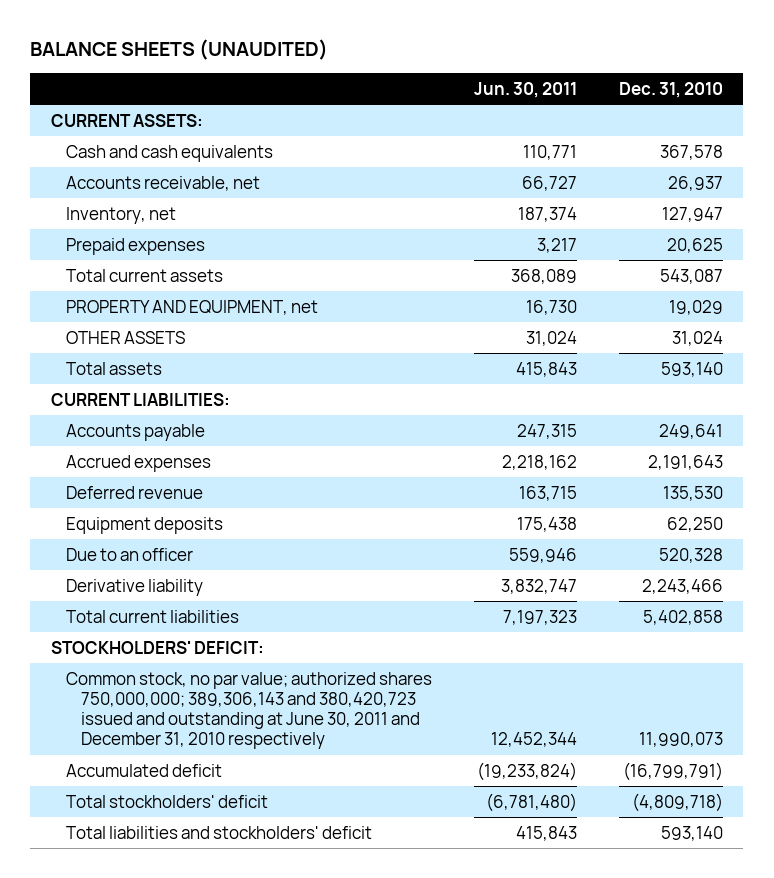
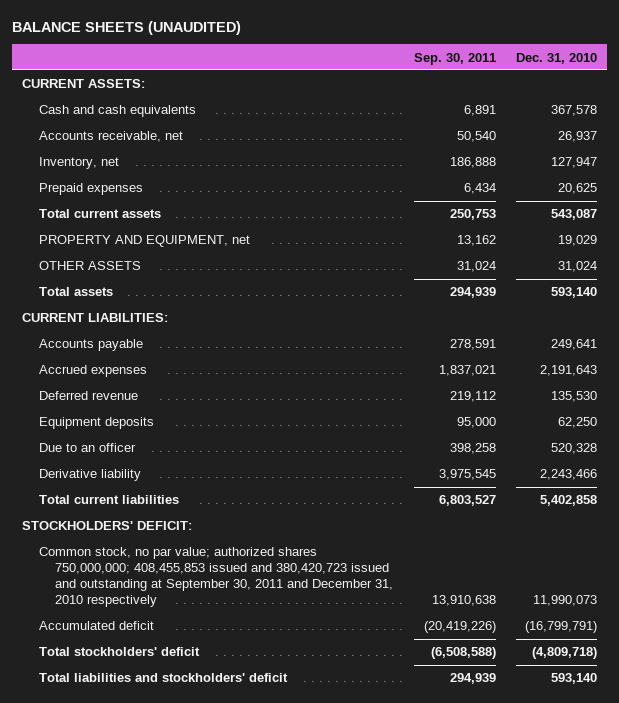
- | Jun. 30, 2011 | Dec. 31, 2010
+ | Sep. 30, 2011 | Dec. 31, 2010
- Common stock, no par value; authorized shares 750,000,000; 389,306,143 and 380,420,723 issued and outstanding at June 30, 2011 and December 31, 2010 respectively | 12,452,344 | 11,990,073
+ Common stock, no par value; authorized shares 750,000,000; 408,455,853 issued and 380,420,723 issued and outstanding at September 30, 2011 and December 31, 2010 respectively | 13,910,638 | 11,990,073

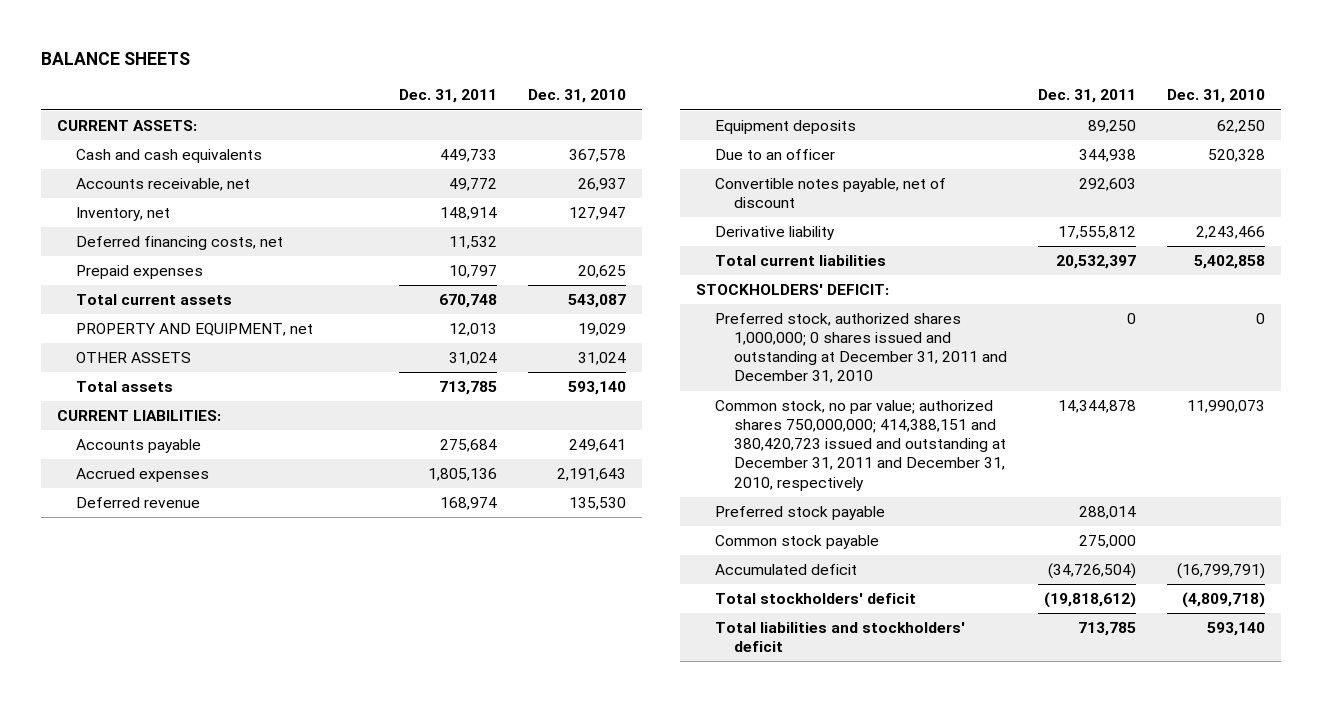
- BALANCE SHEETS (UNAUDITED)
+ BALANCE SHEETS
- | Sep. 30, 2011 | Dec. 31, 2010
+ | Dec. 31, 2011 | Dec. 31, 2010
+ Deferred financing costs, net | 11,532 |
+ Convertible notes payable, net of discount | 292,603 |
- Common stock, no par value; authorized shares 750,000,000; 408,455,853 issued and 380,420,723 issued and outstanding at September 30, 2011 and December 31, 2010 respectively | 13,910,638 | 11,990,073
+ Preferred stock, authorized shares 1,000,000; 0 shares issued and outstanding at December 31, 2011 and December 31, 2010 | 0 | 0
+ Common stock, no par value; authorized shares 750,000,000; 414,388,151 and 380,420,723 issued and outstanding at December 31, 2011 and December 31, 2010, respectively | 14,344,878 | 11,990,073
+ Preferred stock payable | 288,014 |
+ Common stock payable | 275,000 |

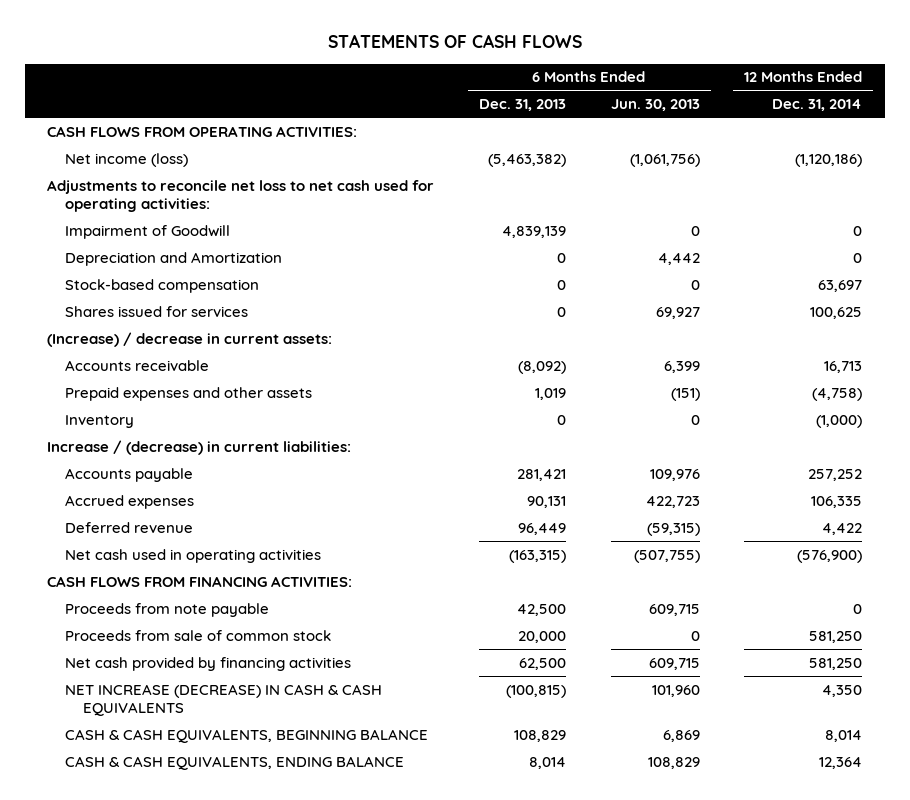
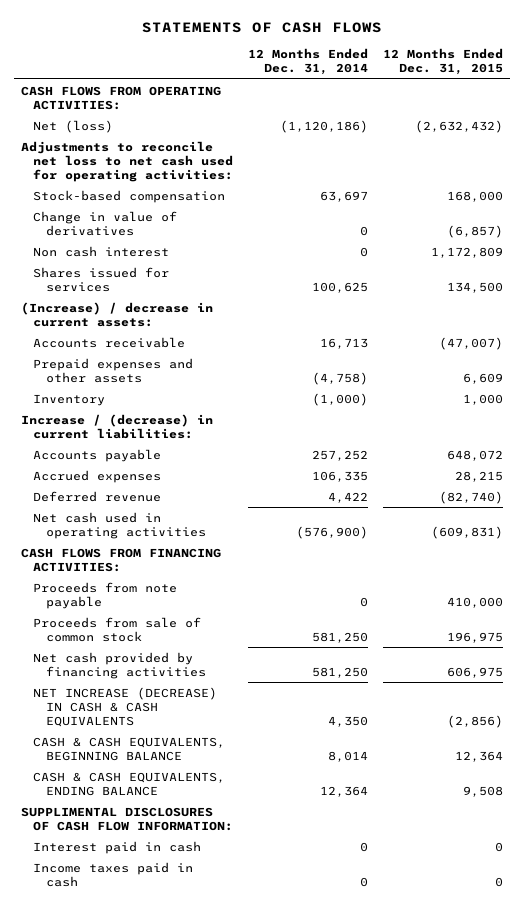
- | 6 Months Ended Dec. 31, 2013 | 6 Months Ended Jun. 30, 2013 | 12 Months Ended Dec. 31, 2014
+ | 12 Months Ended Dec. 31, 2014 | 12 Months Ended Dec. 31, 2015
- Net income (loss) | (5,463,382) | (1,061,756) | (1,120,186)
+ Net (loss) | (1,120,186) | (2,632,432)
- Impairment of Goodwill | 4,839,139 | 0 | 0
- Depreciation and Amortization | 0 | 4,442 | 0
+ Change in value of derivatives | 0 | (6,857)
+ Non cash interest | 0 | 1,172,809
+ SUPPLIMENTAL DISCLOSURES OF CASH FLOW INFORMATION:
+ Interest paid in cash | 0 | 0
+ Income taxes paid in cash | 0 | 0

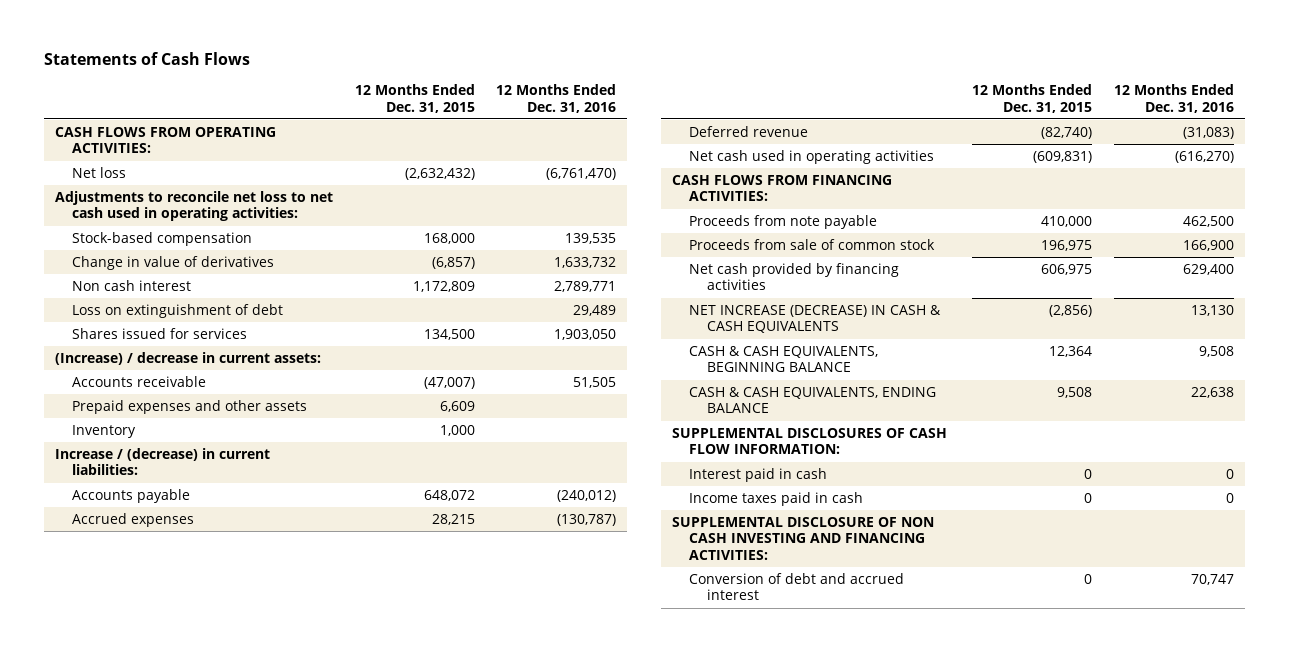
- STATEMENTS OF CASH FLOWS
+ Statements of Cash Flows
- | 12 Months Ended Dec. 31, 2014 | 12 Months Ended Dec. 31, 2015
+ | 12 Months Ended Dec. 31, 2015 | 12 Months Ended Dec. 31, 2016
- Net (loss) | (1,120,186) | (2,632,432)
- Adjustments to reconcile net loss to net cash used for operating activities:
+ Net loss | (2,632,432) | (6,761,470)
+ Adjustments to reconcile net loss to net cash used in operating activities:
+ Loss on extinguishment of debt | | 29,489
- SUPPLIMENTAL DISCLOSURES OF CASH FLOW INFORMATION:
+ SUPPLEMENTAL DISCLOSURES OF CASH FLOW INFORMATION:
+ SUPPLEMENTAL DISCLOSURE OF NON CASH INVESTING AND FINANCING ACTIVITIES:
+ Conversion of debt and accrued interest | 0 | 70,747

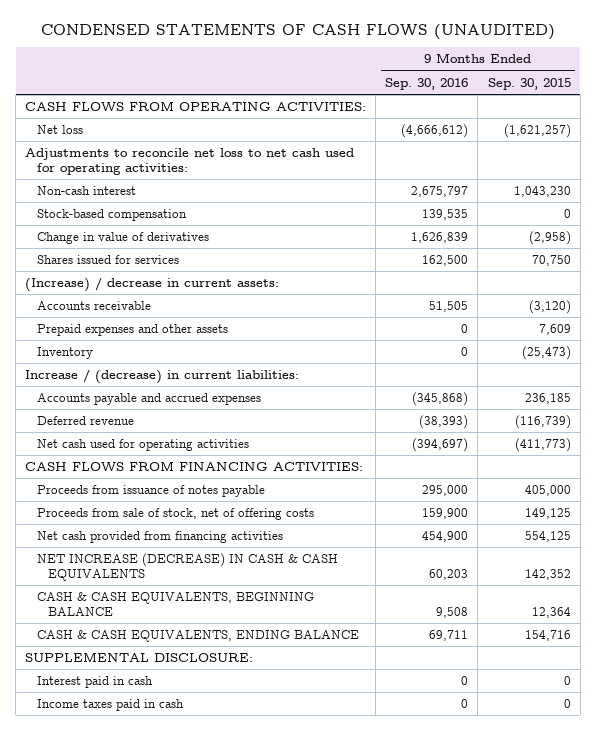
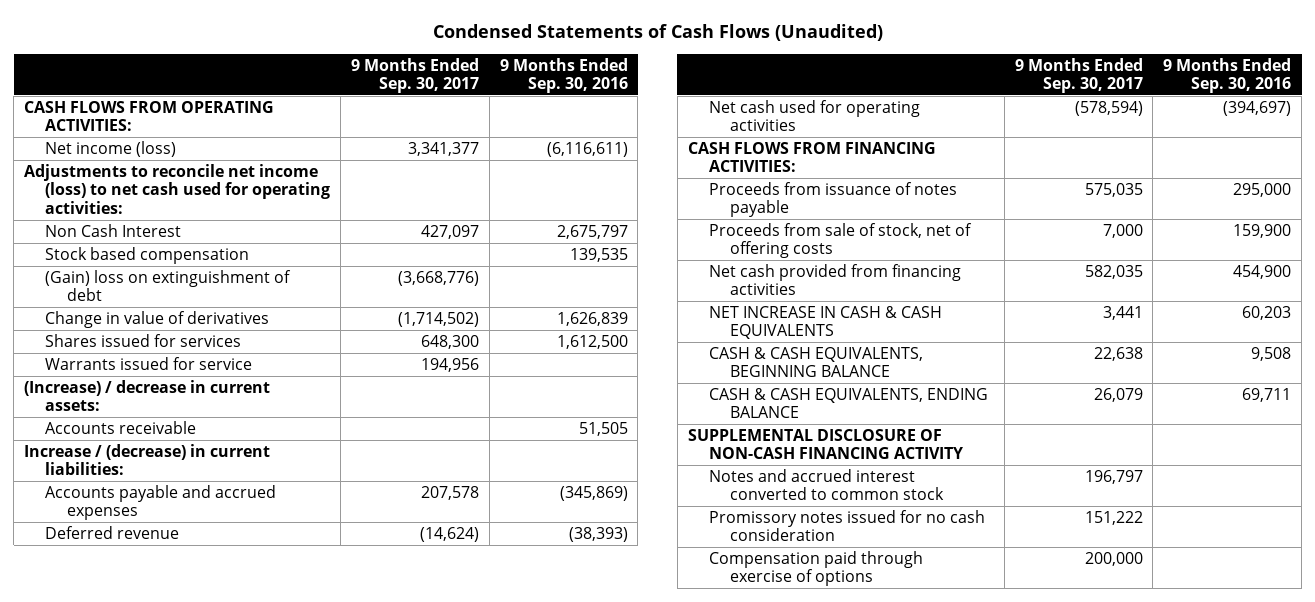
- CONDENSED STATEMENTS OF CASH FLOWS (UNAUDITED)
+ Condensed Statements of Cash Flows (Unaudited)
- | 9 Months Ended Sep. 30, 2016 | 9 Months Ended Sep. 30, 2015
+ | 9 Months Ended Sep. 30, 2017 | 9 Months Ended Sep. 30, 2016
- Net loss | (4,666,612) | (1,621,257)
- Adjustments to reconcile net loss to net cash used for operating activities:
- Non-cash interest | 2,675,797 | 1,043,230
- Stock-based compensation | 139,535 | 0
+ Net income (loss) | 3,341,377 | (6,116,611)
+ Adjustments to reconcile net income (loss) to net cash used for operating activities:
+ Non Cash Interest | 427,097 | 2,675,797
+ Stock based compensation | | 139,535
+ (Gain) loss on extinguishment of debt | (3,668,776) |
- Shares issued for services | 162,500 | 70,750
+ Shares issued for services | 648,300 | 1,612,500
+ Warrants issued for service | 194,956 |
- Prepaid expenses and other assets | 0 | 7,609
- Inventory | 0 | (25,473)
- Accounts payable and accrued expenses | (345,868) | 236,185
+ Accounts payable and accrued expenses | 207,578 | (345,869)
- NET INCREASE (DECREASE) IN CASH & CASH EQUIVALENTS | 60,203 | 142,352
+ NET INCREASE IN CASH & CASH EQUIVALENTS | 3,441 | 60,203
- SUPPLEMENTAL DISCLOSURE:
- Interest paid in cash | 0 | 0
- Income taxes paid in cash | 0 | 0
+ SUPPLEMENTAL DISCLOSURE OF NON-CASH FINANCING ACTIVITY
+ Notes and accrued interest converted to common stock | 196,797 |
+ Promissory notes issued for no cash consideration | 151,222 |
+ Compensation paid through exercise of options | 200,000 |

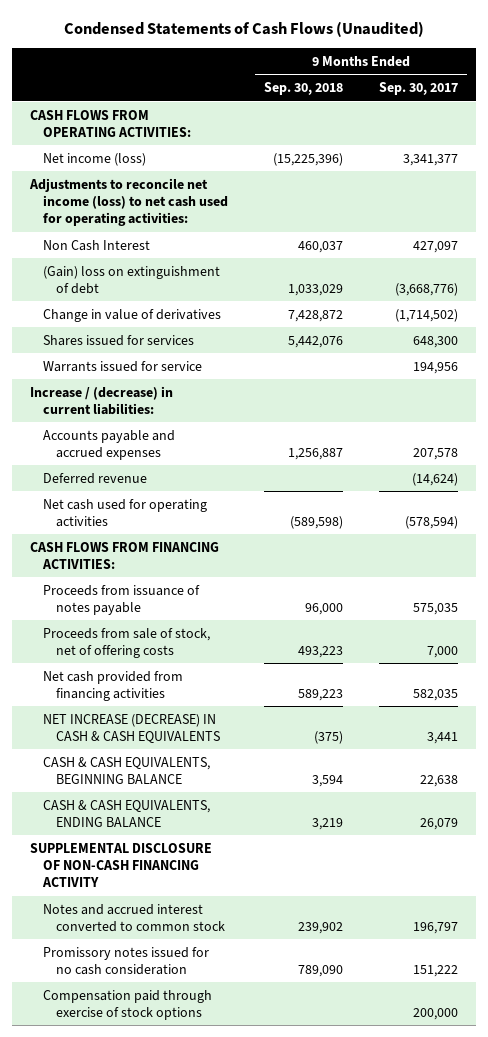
- | 9 Months Ended Sep. 30, 2017 | 9 Months Ended Sep. 30, 2016
+ | 9 Months Ended Sep. 30, 2018 | 9 Months Ended Sep. 30, 2017
- Stock based compensation | | 139,535
- (Increase) / decrease in current assets:
- Accounts receivable | | 51,505
- NET INCREASE IN CASH & CASH EQUIVALENTS | 3,441 | 60,203
+ NET INCREASE (DECREASE) IN CASH & CASH EQUIVALENTS | (375) | 3,441
- Compensation paid through exercise of options | 200,000 |
+ Compensation paid through exercise of stock options | | 200,000

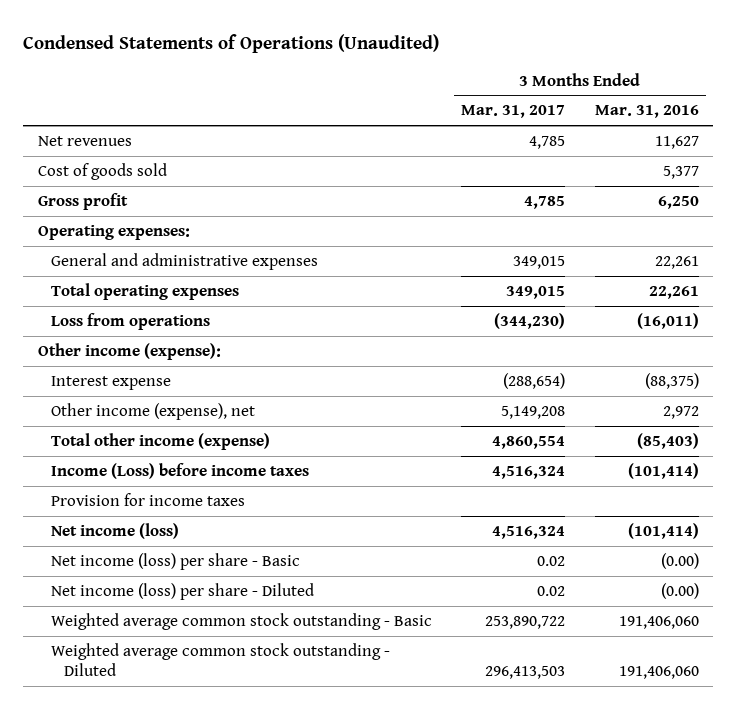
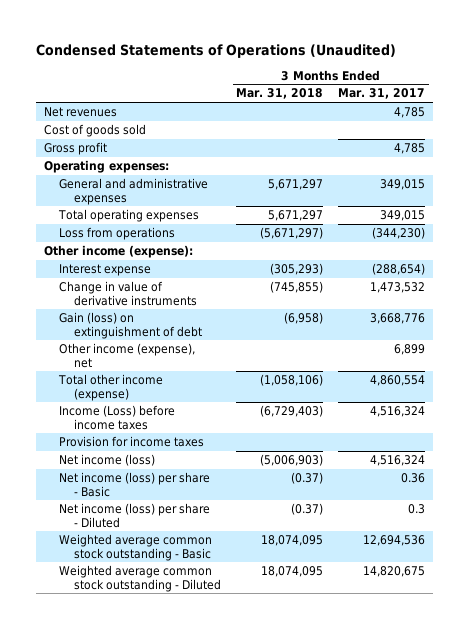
- | 3 Months Ended Mar. 31, 2017 | 3 Months Ended Mar. 31, 2016
+ | 3 Months Ended Mar. 31, 2018 | 3 Months Ended Mar. 31, 2017
- Other income (expense), net | 5,149,208 | 2,972
+ Change in value of derivative instruments | (745,855) | 1,473,532
+ Gain (loss) on extinguishment of debt | (6,958) | 3,668,776
+ Other income (expense), net | | 6,899
- Net income (loss) per share - Basic | 0.02 | (0.00)
- Net income (loss) per share - Diluted | 0.02 | (0.00)
- Weighted average common stock outstanding - Basic | 253,890,722 | 191,406,060
- Weighted average common stock outstanding - Diluted | 296,413,503 | 191,406,060
+ Net income (loss) per share - Basic | (0.37) | 0.36
+ Net income (loss) per share - Diluted | (0.37) | 0.3
+ Weighted average common stock outstanding - Basic | 18,074,095 | 12,694,536
+ Weighted average common stock outstanding - Diluted | 18,074,095 | 14,820,675

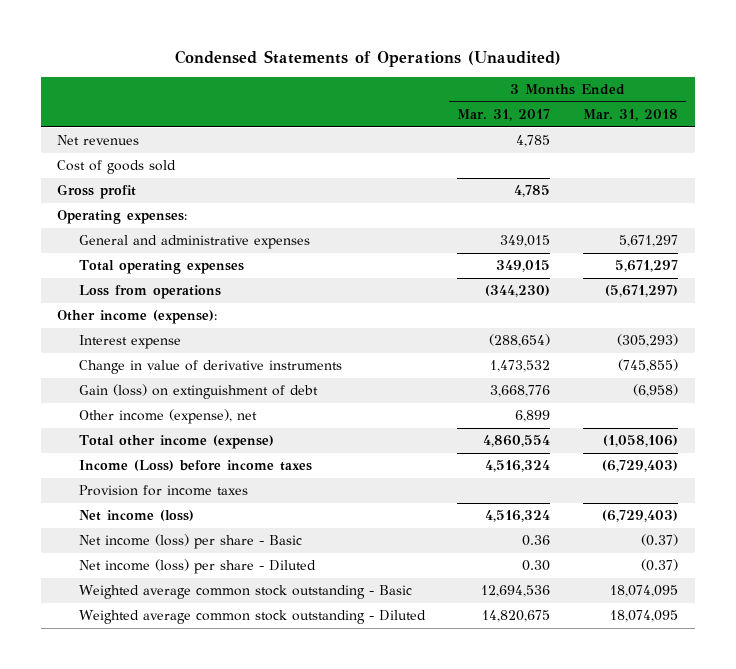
- | 3 Months Ended Mar. 31, 2018 | 3 Months Ended Mar. 31, 2017
+ | 3 Months Ended Mar. 31, 2017 | 3 Months Ended Mar. 31, 2018
- Net income (loss) | (5,006,903) | 4,516,324
+ Net income (loss) | 4,516,324 | (6,729,403)
- Net income (loss) per share - Diluted | (0.37) | 0.3
+ Net income (loss) per share - Diluted | 0.30 | (0.37)

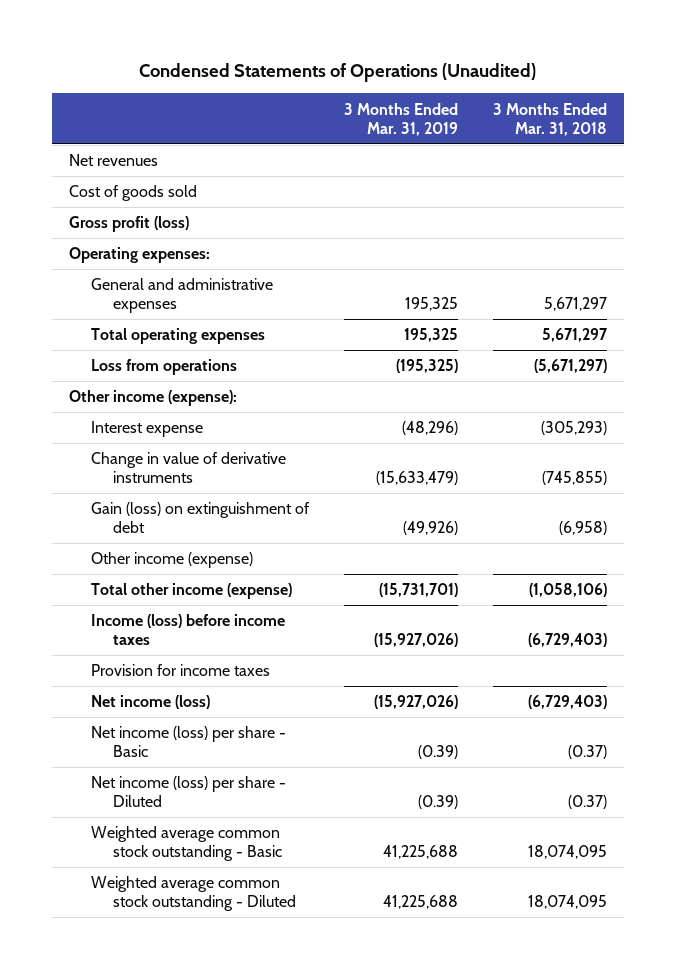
- | 3 Months Ended Mar. 31, 2017 | 3 Months Ended Mar. 31, 2018
+ | 3 Months Ended Mar. 31, 2019 | 3 Months Ended Mar. 31, 2018
- Gross profit | 4,785 |
+ Gross profit (loss)
- Other income (expense), net | 6,899 |
+ Other income (expense)
- Income (Loss) before income taxes | 4,516,324 | (6,729,403)
+ Income (loss) before income taxes | (15,927,026) | (6,729,403)

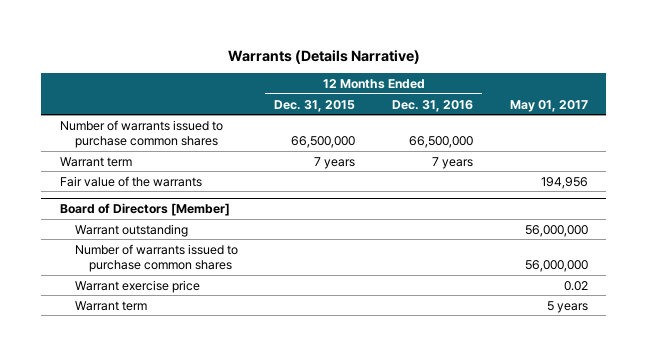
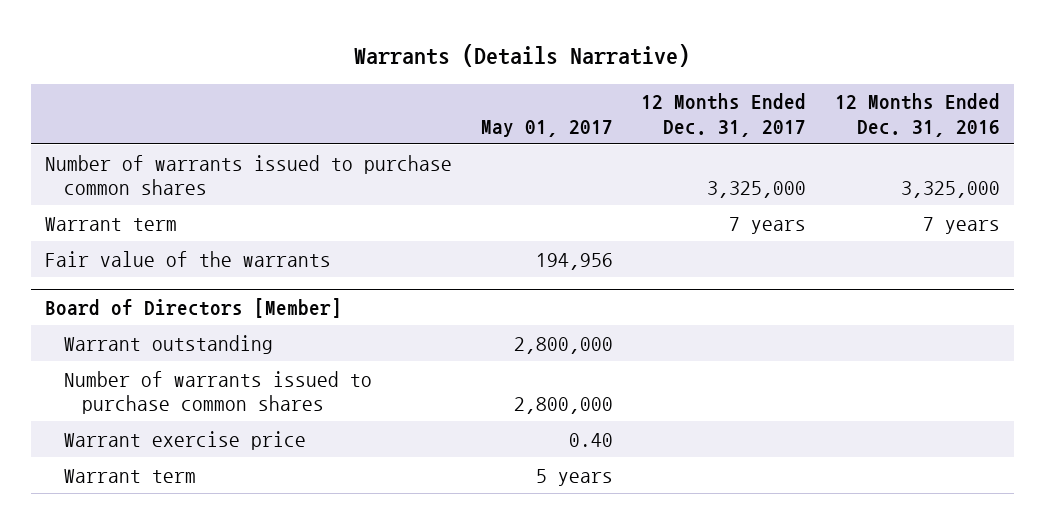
- | 12 Months Ended Dec. 31, 2015 | 12 Months Ended Dec. 31, 2016 | May 01, 2017
+ | May 01, 2017 | 12 Months Ended Dec. 31, 2017 | 12 Months Ended Dec. 31, 2016
- Number of warrants issued to purchase common shares | 66,500,000 | 66,500,000 |
+ Number of warrants issued to purchase common shares | | 3,325,000 | 3,325,000
@ Board of Directors [Member]
- Warrant outstanding | | | 56,000,000
- Number of warrants issued to purchase common shares | | | 56,000,000
- Warrant exercise price | | | 0.02
+ Warrant outstanding | 2,800,000 | |
+ Number of warrants issued to purchase common shares | 2,800,000 | |
+ Warrant exercise price | 0.40 | |

